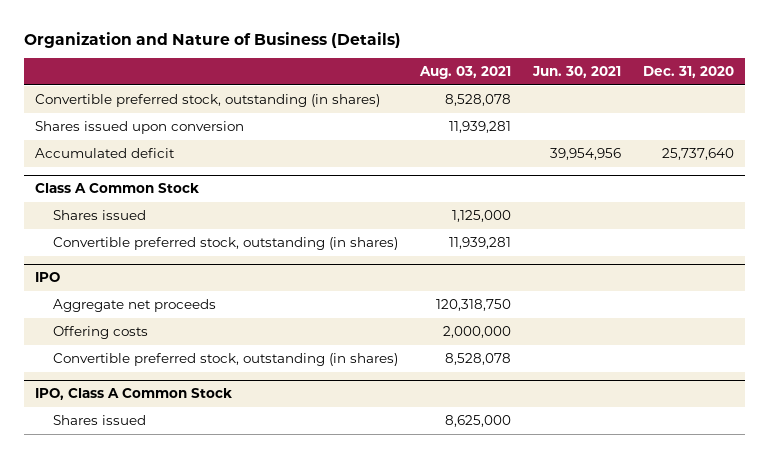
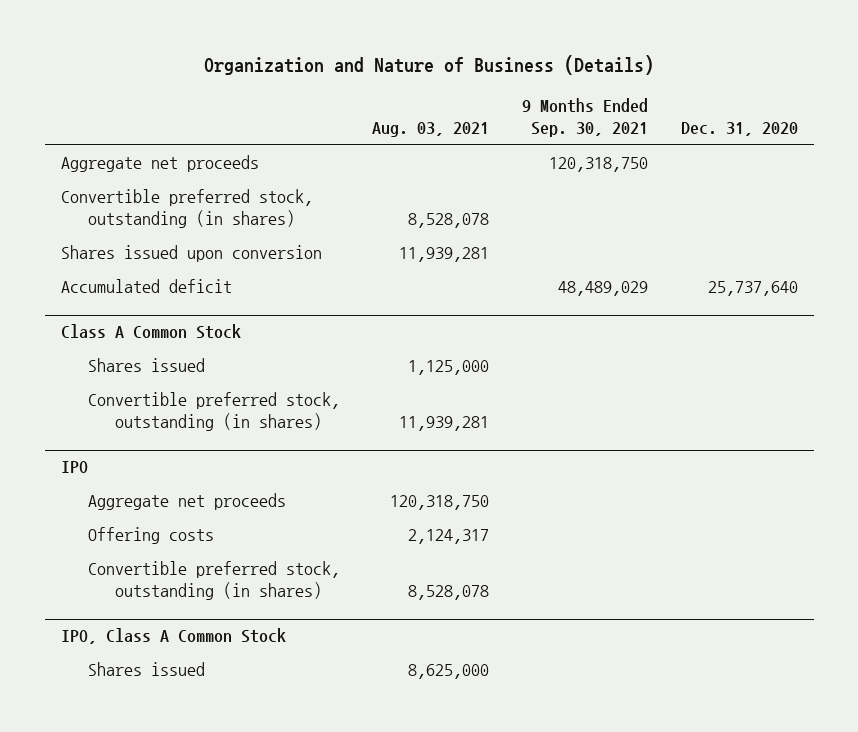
- | Aug. 03, 2021 | Jun. 30, 2021 | Dec. 31, 2020
+ | Aug. 03, 2021 | 9 Months Ended Sep. 30, 2021 | Dec. 31, 2020
+ Aggregate net proceeds | | 120,318,750 |
@ IPO
- Offering costs | 2,000,000 | |
+ Offering costs | 2,124,317 | |

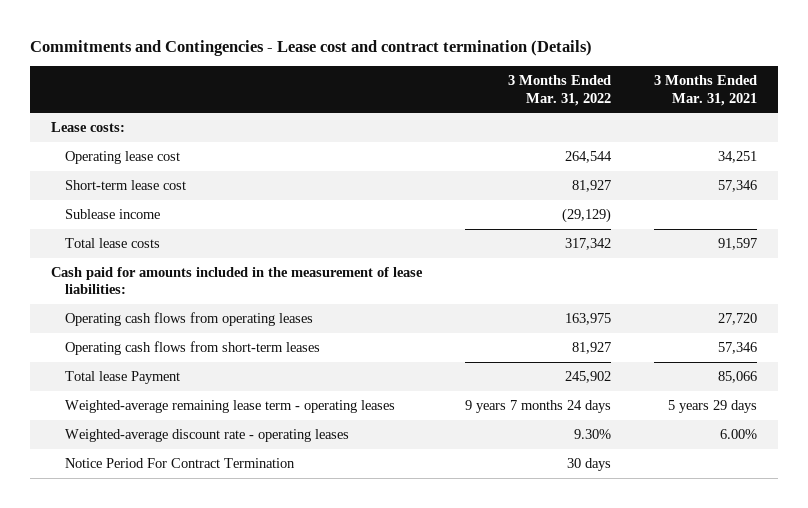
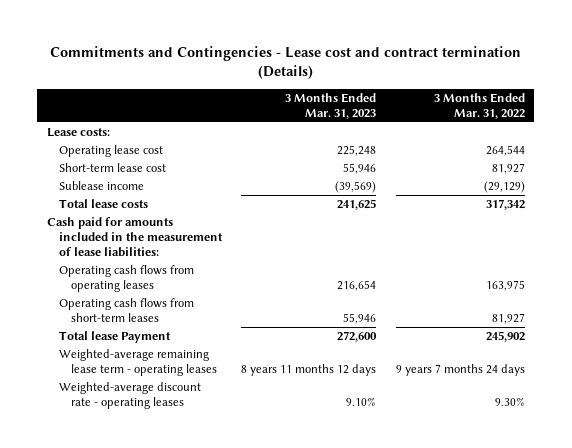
- | 3 Months Ended Mar. 31, 2022 | 3 Months Ended Mar. 31, 2021
+ | 3 Months Ended Mar. 31, 2023 | 3 Months Ended Mar. 31, 2022
- Notice Period For Contract Termination | 30 days |

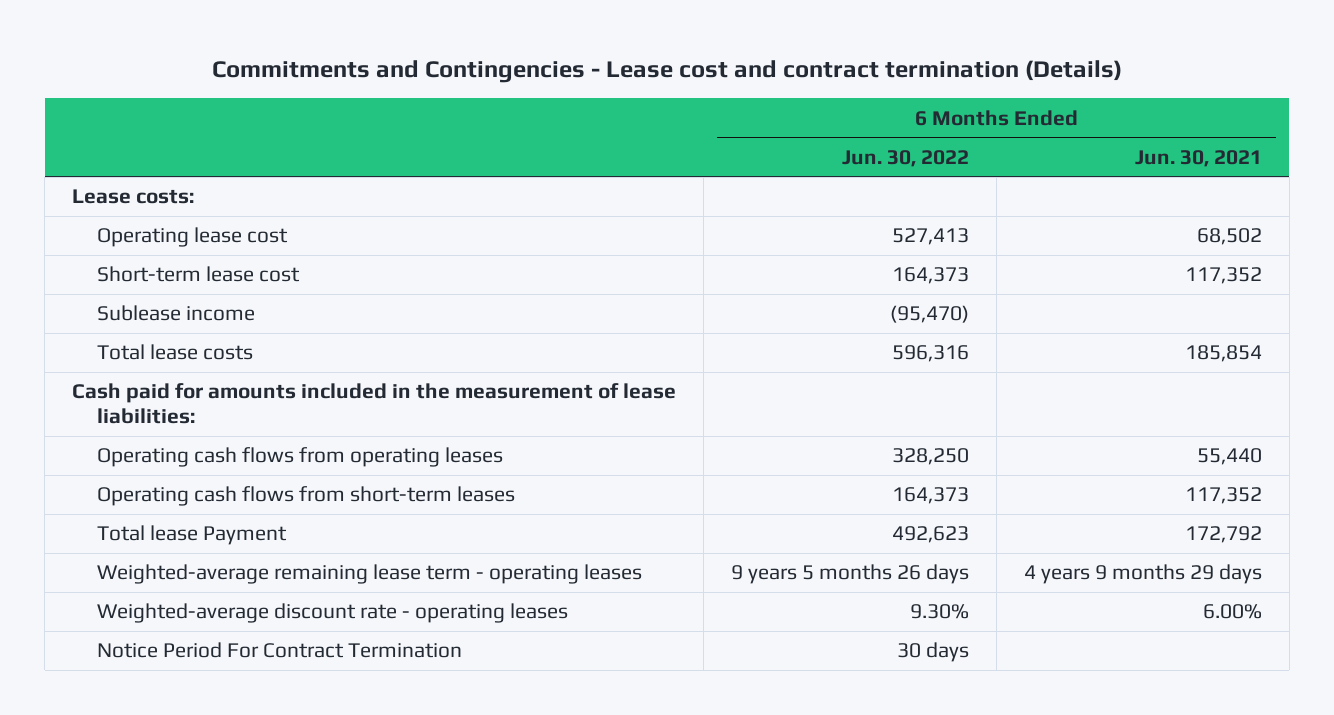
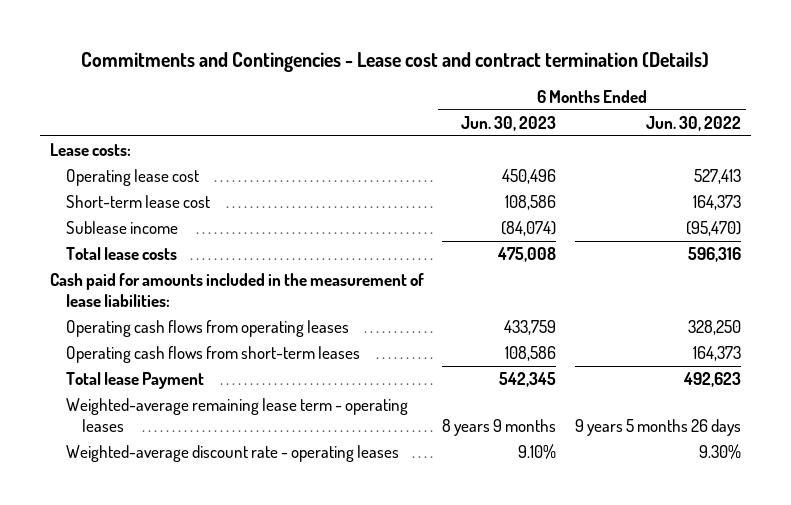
- | 6 Months Ended Jun. 30, 2022 | 6 Months Ended Jun. 30, 2021
+ | 6 Months Ended Jun. 30, 2023 | 6 Months Ended Jun. 30, 2022
- Notice Period For Contract Termination | 30 days |

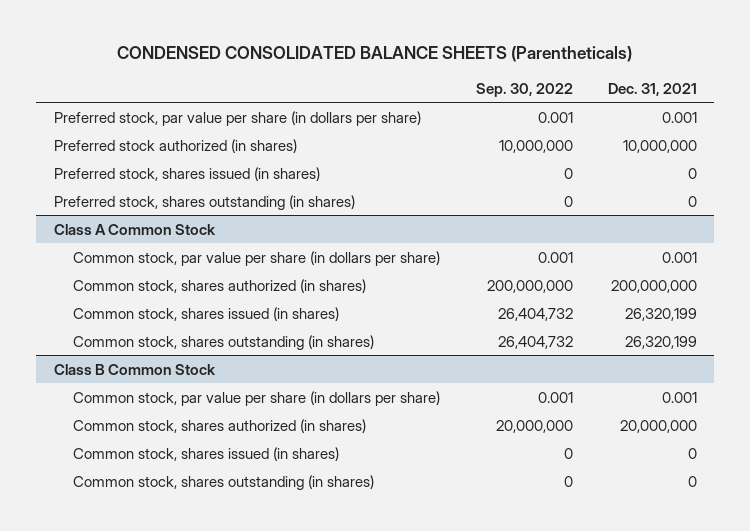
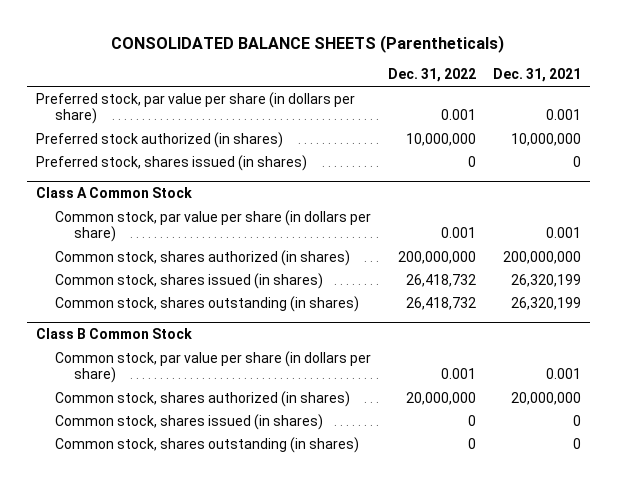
- CONDENSED CONSOLIDATED BALANCE SHEETS (Parentheticals)
+ CONSOLIDATED BALANCE SHEETS (Parentheticals)
- | Sep. 30, 2022 | Dec. 31, 2021
+ | Dec. 31, 2022 | Dec. 31, 2021
- Preferred stock, shares outstanding (in shares) | 0 | 0

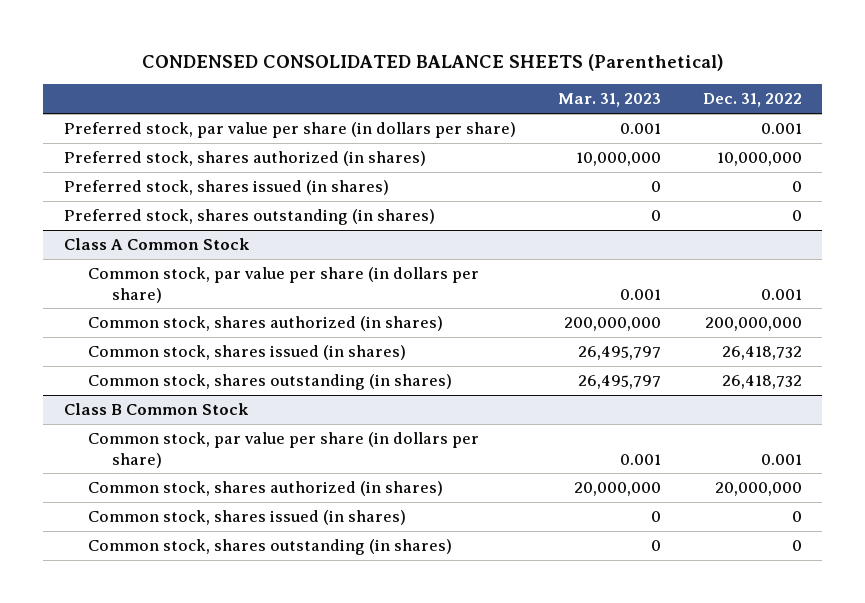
- CONSOLIDATED BALANCE SHEETS (Parentheticals)
+ CONDENSED CONSOLIDATED BALANCE SHEETS (Parenthetical)
- | Dec. 31, 2022 | Dec. 31, 2021
+ | Mar. 31, 2023 | Dec. 31, 2022
- Preferred stock authorized (in shares) | 10,000,000 | 10,000,000
+ Preferred stock, shares authorized (in shares) | 10,000,000 | 10,000,000
+ Preferred stock, shares outstanding (in shares) | 0 | 0

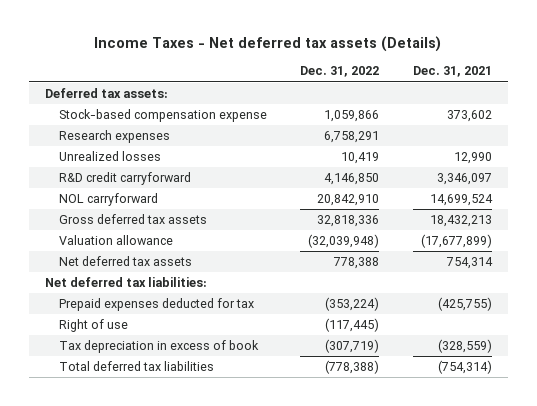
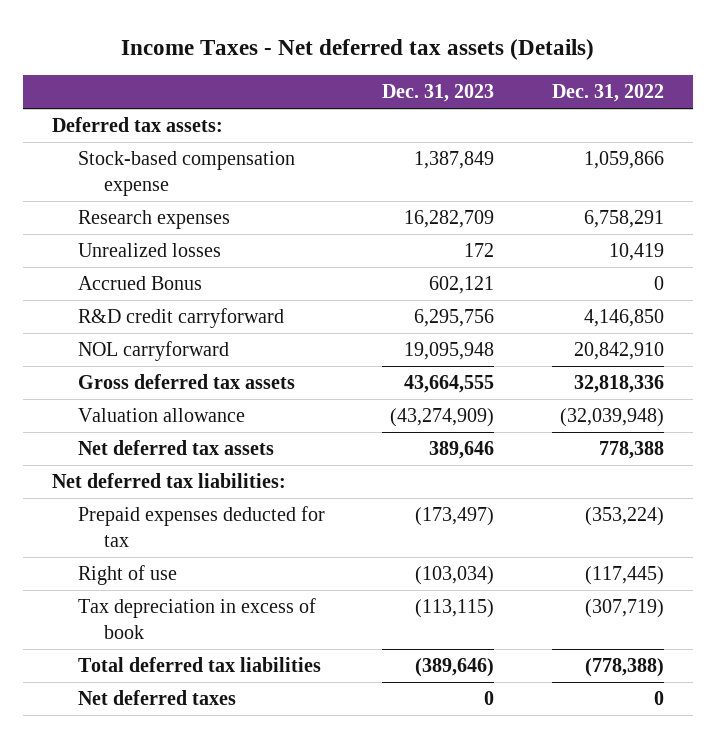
- | Dec. 31, 2022 | Dec. 31, 2021
+ | Dec. 31, 2023 | Dec. 31, 2022
+ Accrued Bonus | 602,121 | 0
+ Net deferred taxes | 0 | 0

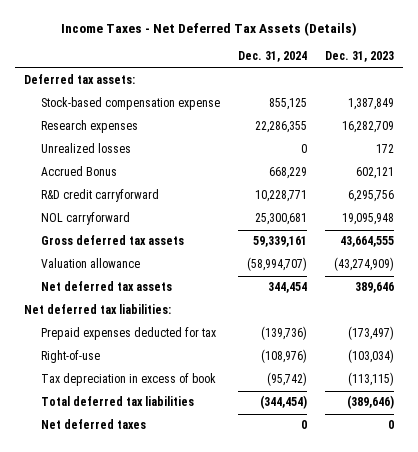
- Income Taxes - Net deferred tax assets (Details)
+ Income Taxes - Net Deferred Tax Assets (Details)
- | Dec. 31, 2023 | Dec. 31, 2022
+ | Dec. 31, 2024 | Dec. 31, 2023
- Right of use | (103,034) | (117,445)
+ Right-of-use | (108,976) | (103,034)

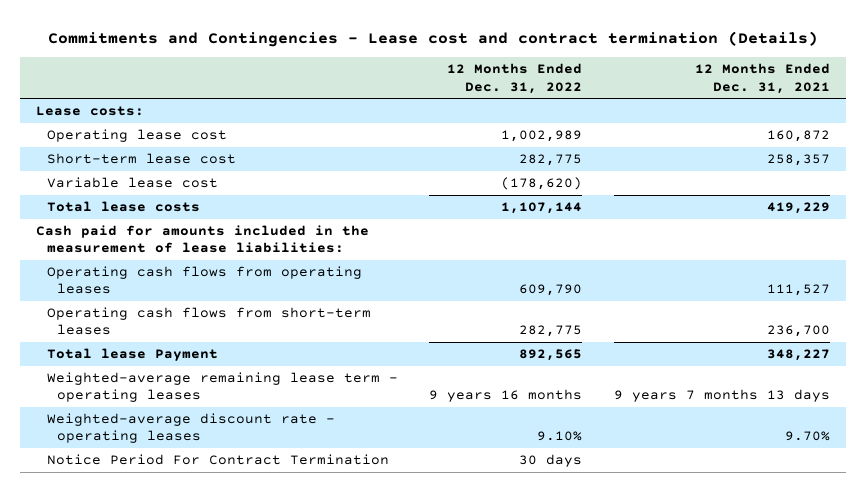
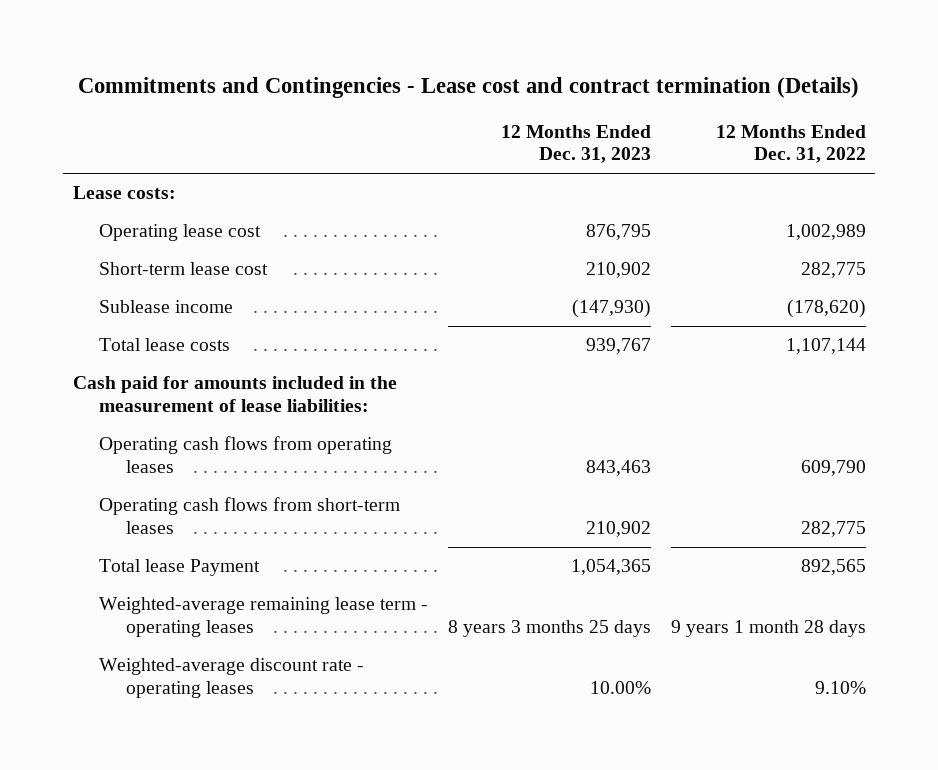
- | 12 Months Ended Dec. 31, 2022 | 12 Months Ended Dec. 31, 2021
+ | 12 Months Ended Dec. 31, 2023 | 12 Months Ended Dec. 31, 2022
- Variable lease cost | (178,620) |
+ Sublease income | (147,930) | (178,620)
- Weighted-average remaining lease term - operating leases | 9 years 16 months | 9 years 7 months 13 days
+ Weighted-average remaining lease term - operating leases | 8 years 3 months 25 days | 9 years 1 month 28 days
- Notice Period For Contract Termination | 30 days |

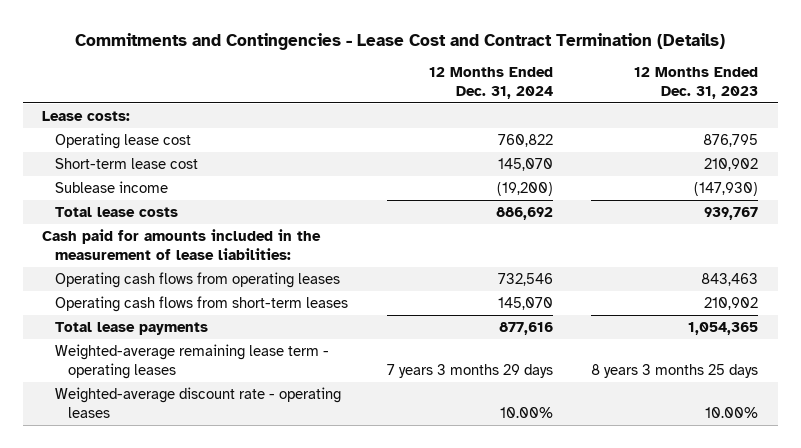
- Commitments and Contingencies - Lease cost and contract termination (Details)
+ Commitments and Contingencies - Lease Cost and Contract Termination (Details)
- | 12 Months Ended Dec. 31, 2023 | 12 Months Ended Dec. 31, 2022
+ | 12 Months Ended Dec. 31, 2024 | 12 Months Ended Dec. 31, 2023
- Total lease Payment | 1,054,365 | 892,565
+ Total lease payments | 877,616 | 1,054,365

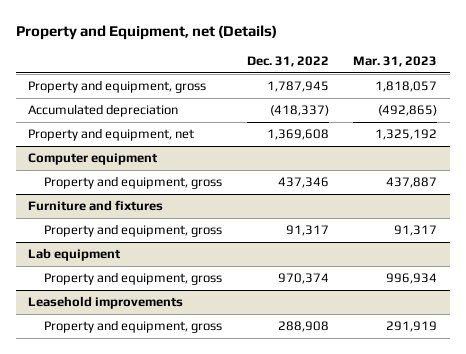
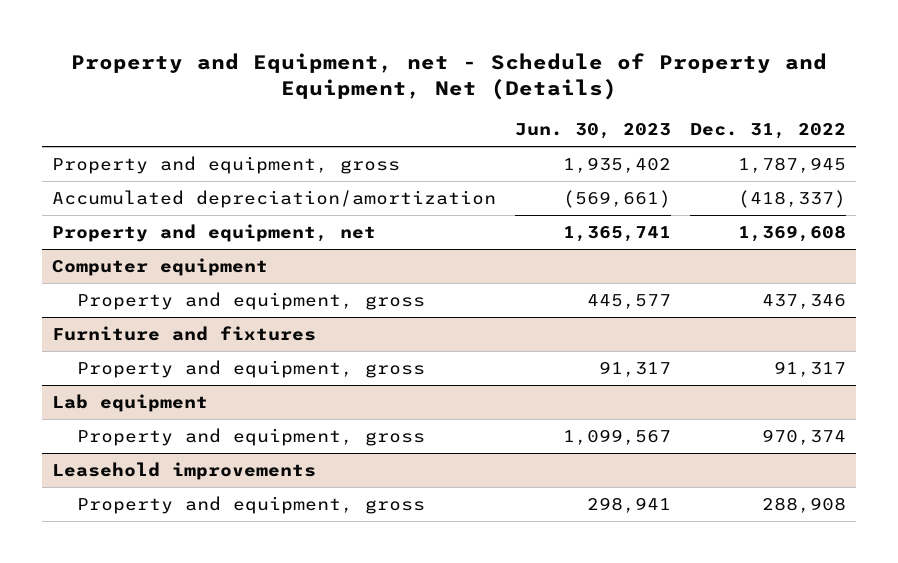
- Property and Equipment, net (Details)
+ Property and Equipment, net - Schedule of Property and Equipment, Net (Details)
- | Dec. 31, 2022 | Mar. 31, 2023
+ | Jun. 30, 2023 | Dec. 31, 2022
- Accumulated depreciation | (418,337) | (492,865)
+ Accumulated depreciation/amortization | (569,661) | (418,337)

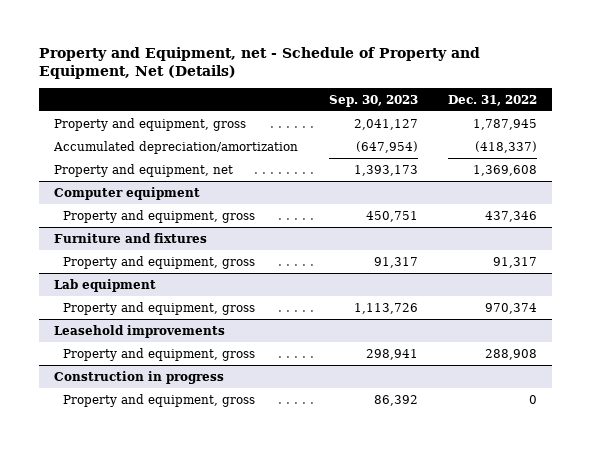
- | Jun. 30, 2023 | Dec. 31, 2022
+ | Sep. 30, 2023 | Dec. 31, 2022
+ Construction in progress
+ Property and equipment, gross | 86,392 | 0

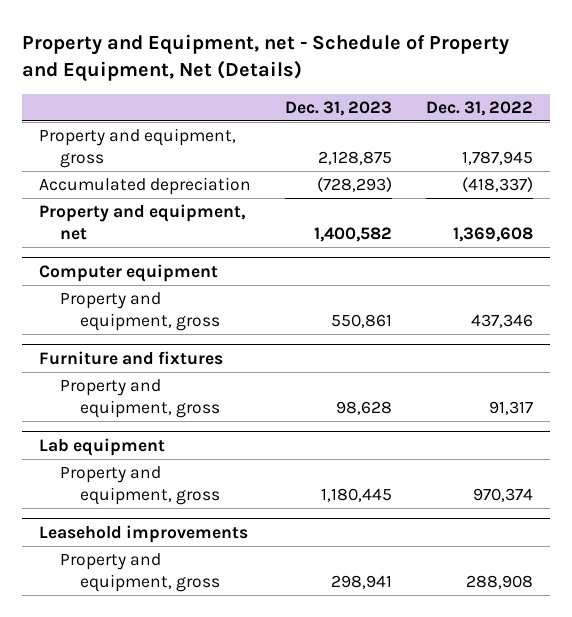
- | Sep. 30, 2023 | Dec. 31, 2022
+ | Dec. 31, 2023 | Dec. 31, 2022
- Accumulated depreciation/amortization | (647,954) | (418,337)
+ Accumulated depreciation | (728,293) | (418,337)
- Construction in progress
- Property and equipment, gross | 86,392 | 0

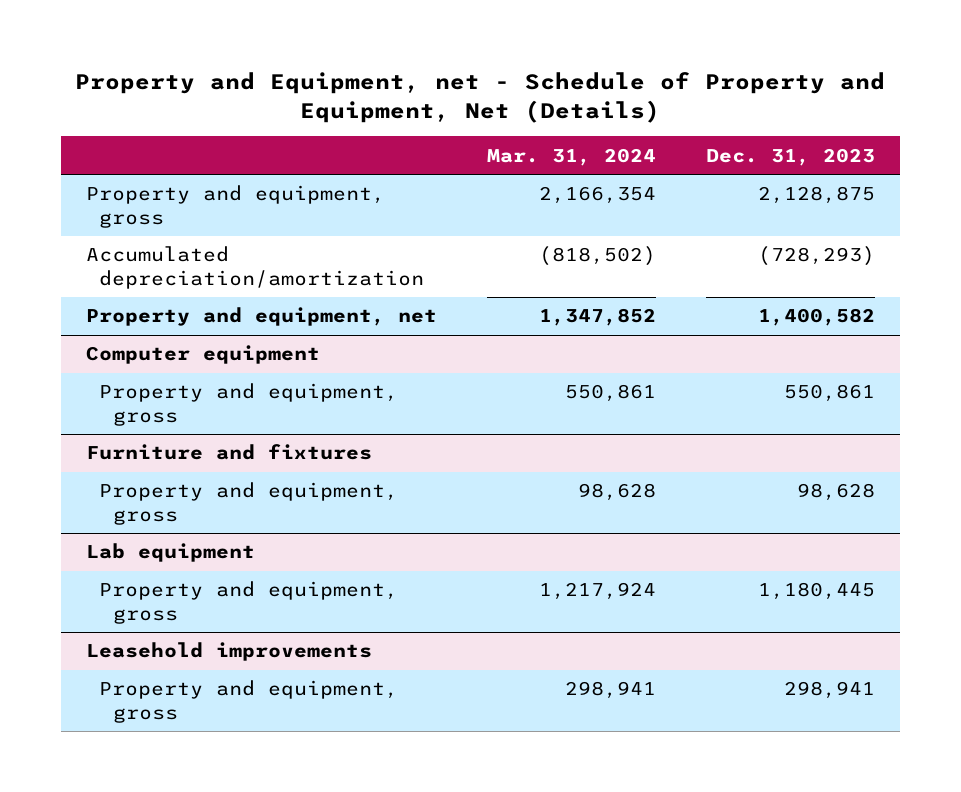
- | Dec. 31, 2023 | Dec. 31, 2022
+ | Mar. 31, 2024 | Dec. 31, 2023
- Accumulated depreciation | (728,293) | (418,337)
+ Accumulated depreciation/amortization | (818,502) | (728,293)

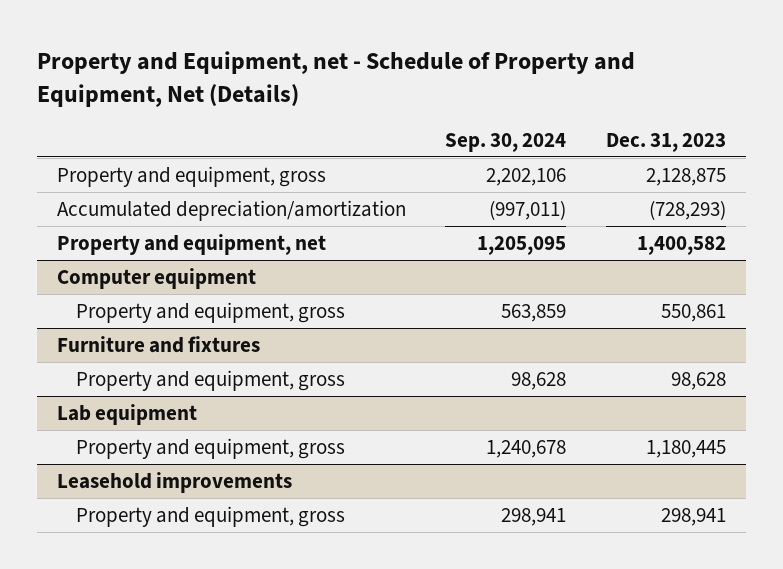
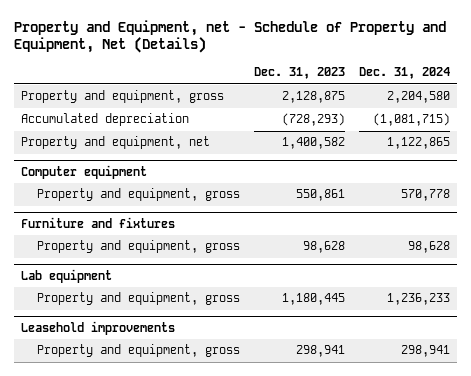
- | Sep. 30, 2024 | Dec. 31, 2023
+ | Dec. 31, 2023 | Dec. 31, 2024
- Accumulated depreciation/amortization | (997,011) | (728,293)
+ Accumulated depreciation | (728,293) | (1,081,715)

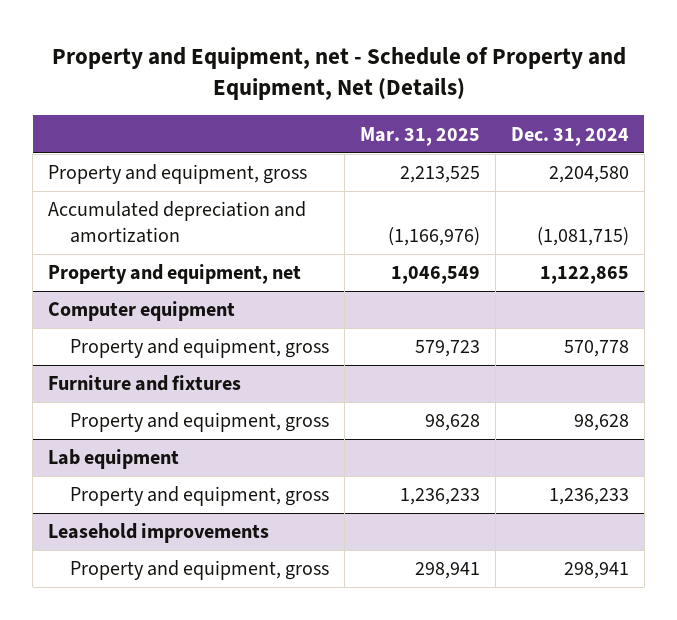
- | Dec. 31, 2023 | Dec. 31, 2024
+ | Mar. 31, 2025 | Dec. 31, 2024
- Accumulated depreciation | (728,293) | (1,081,715)
+ Accumulated depreciation and amortization | (1,166,976) | (1,081,715)

